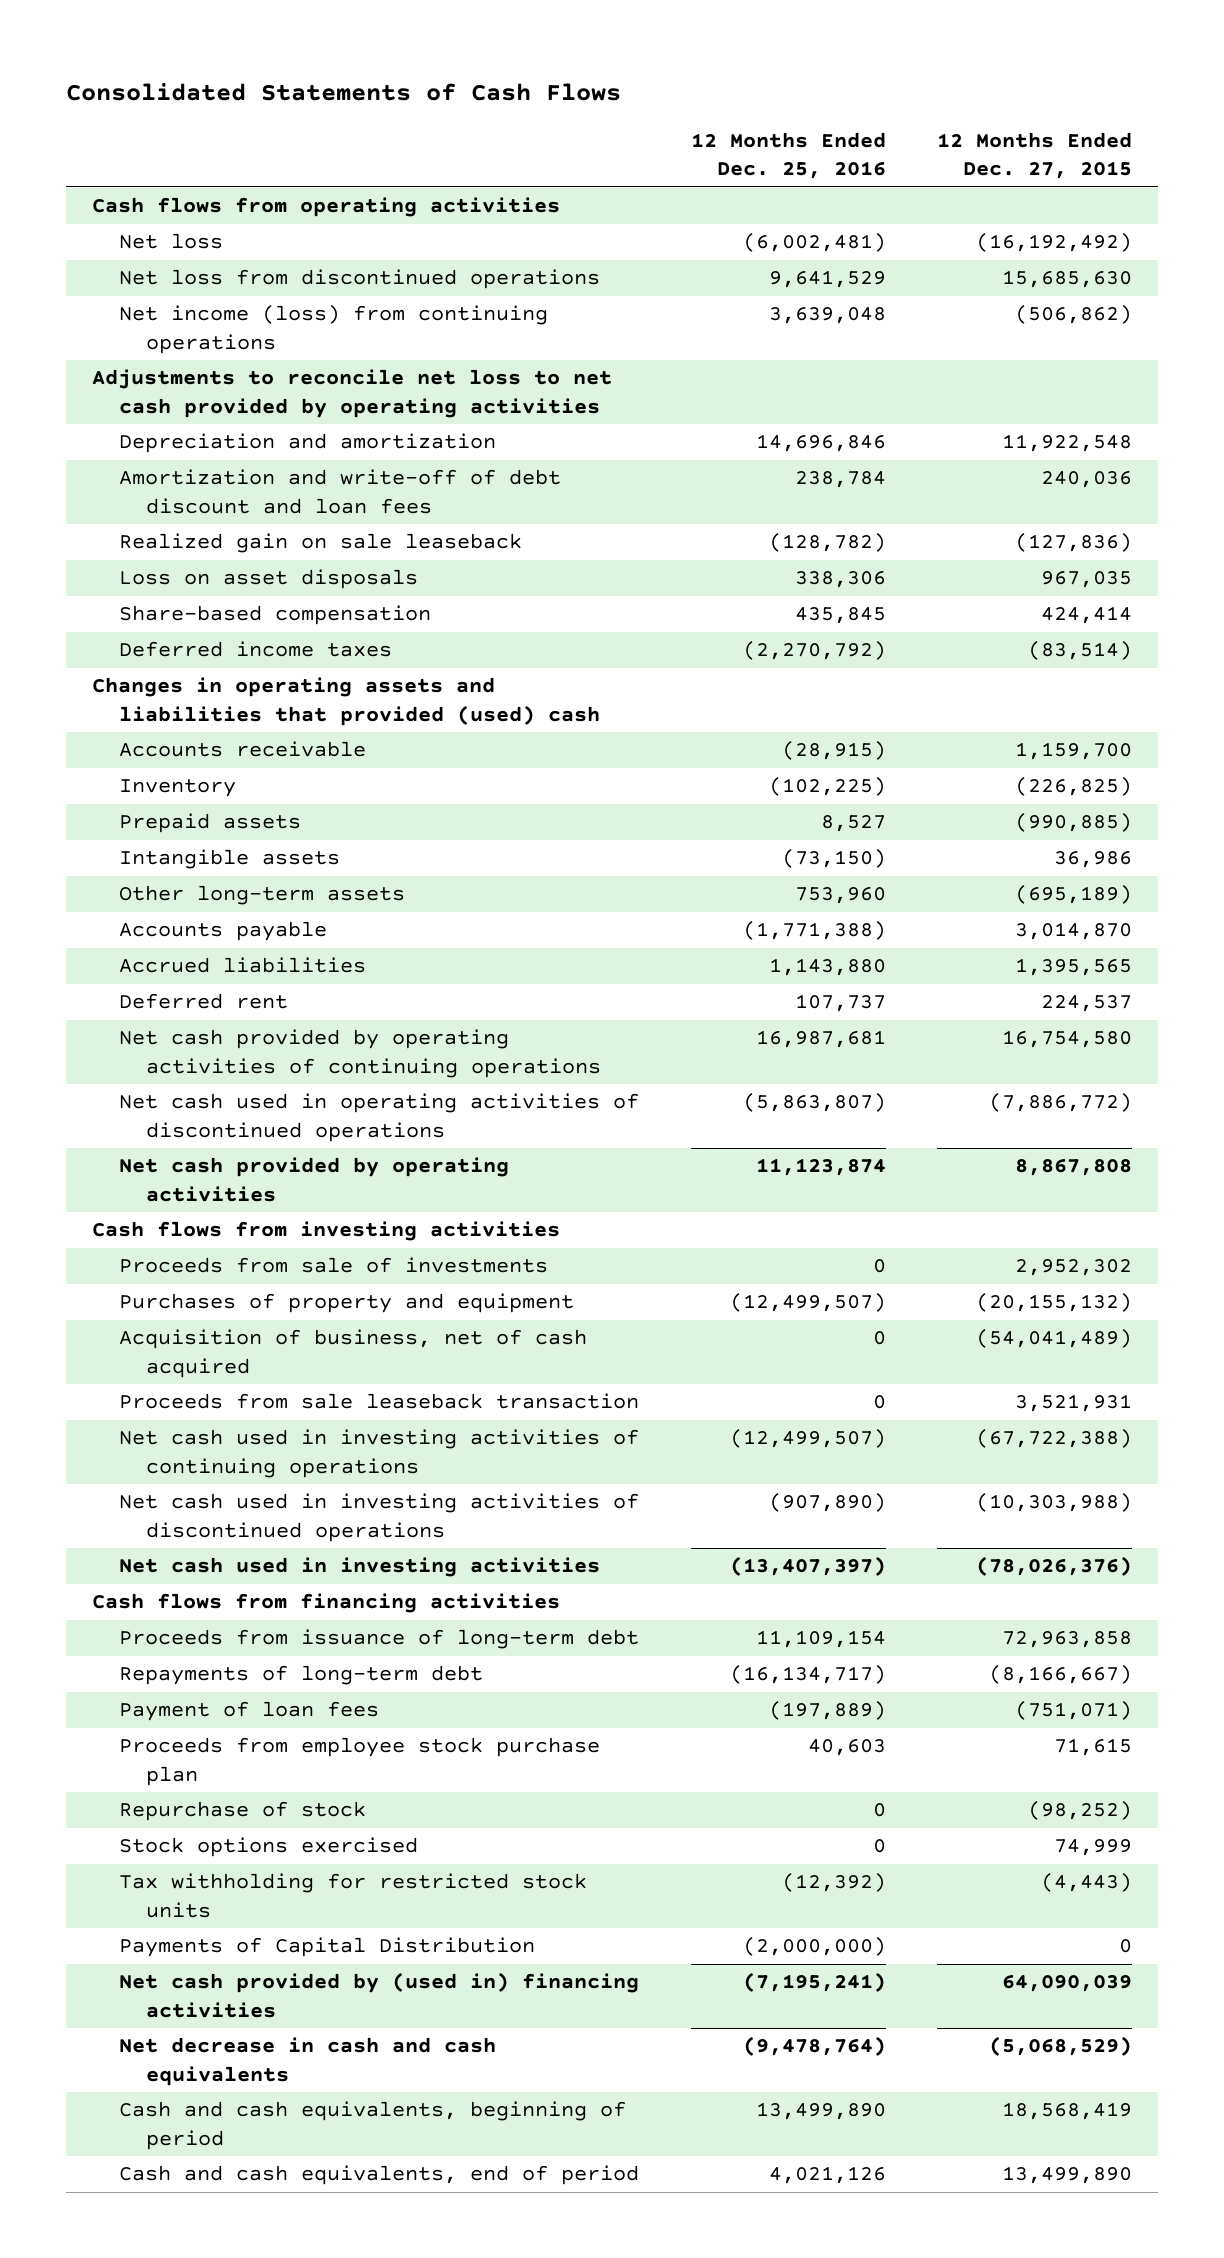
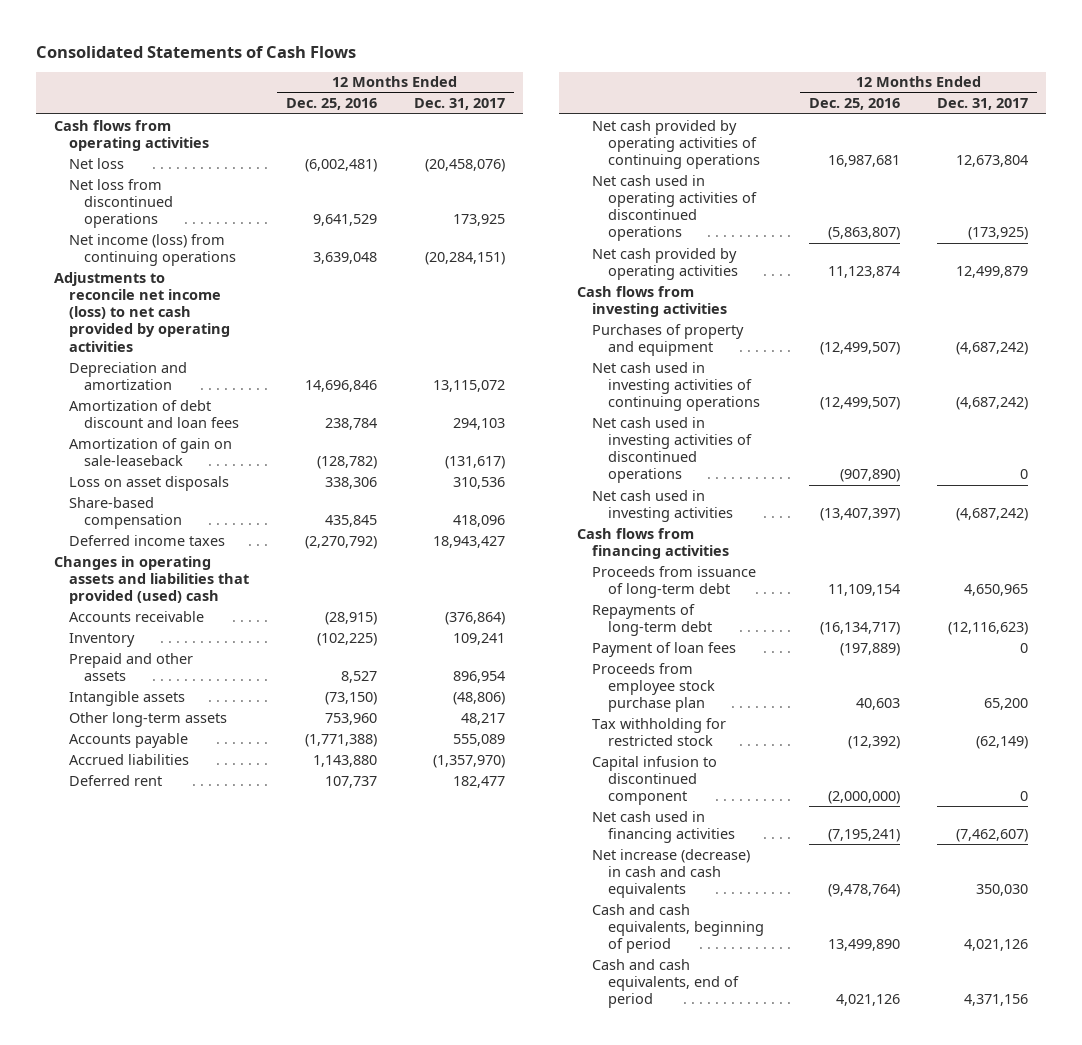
- | 12 Months Ended Dec. 25, 2016 | 12 Months Ended Dec. 27, 2015
+ | 12 Months Ended Dec. 25, 2016 | 12 Months Ended Dec. 31, 2017
- Adjustments to reconcile net loss to net cash provided by operating activities
+ Adjustments to reconcile net income (loss) to net cash provided by operating activities
- Amortization and write-off of debt discount and loan fees | 238,784 | 240,036
- Realized gain on sale leaseback | (128,782) | (127,836)
+ Amortization of debt discount and loan fees | 238,784 | 294,103
+ Amortization of gain on sale-leaseback | (128,782) | (131,617)
- Prepaid assets | 8,527 | (990,885)
+ Prepaid and other assets | 8,527 | 896,954
- Proceeds from sale of investments | 0 | 2,952,302
- Acquisition of business, net of cash acquired | 0 | (54,041,489)
- Proceeds from sale leaseback transaction | 0 | 3,521,931
- Repurchase of stock | 0 | (98,252)
- Stock options exercised | 0 | 74,999
- Tax withholding for restricted stock units | (12,392) | (4,443)
- Payments of Capital Distribution | (2,000,000) | 0
- Net cash provided by (used in) financing activities | (7,195,241) | 64,090,039
- Net decrease in cash and cash equivalents | (9,478,764) | (5,068,529)
+ Tax withholding for restricted stock | (12,392) | (62,149)
+ Capital infusion to discontinued component | (2,000,000) | 0
+ Net cash used in financing activities | (7,195,241) | (7,462,607)
+ Net increase (decrease) in cash and cash equivalents | (9,478,764) | 350,030

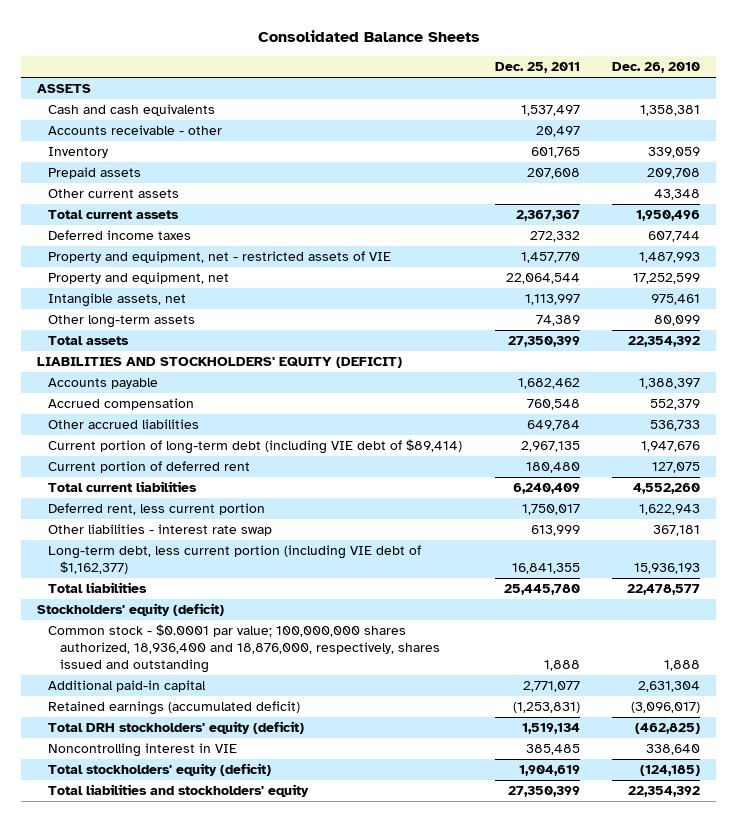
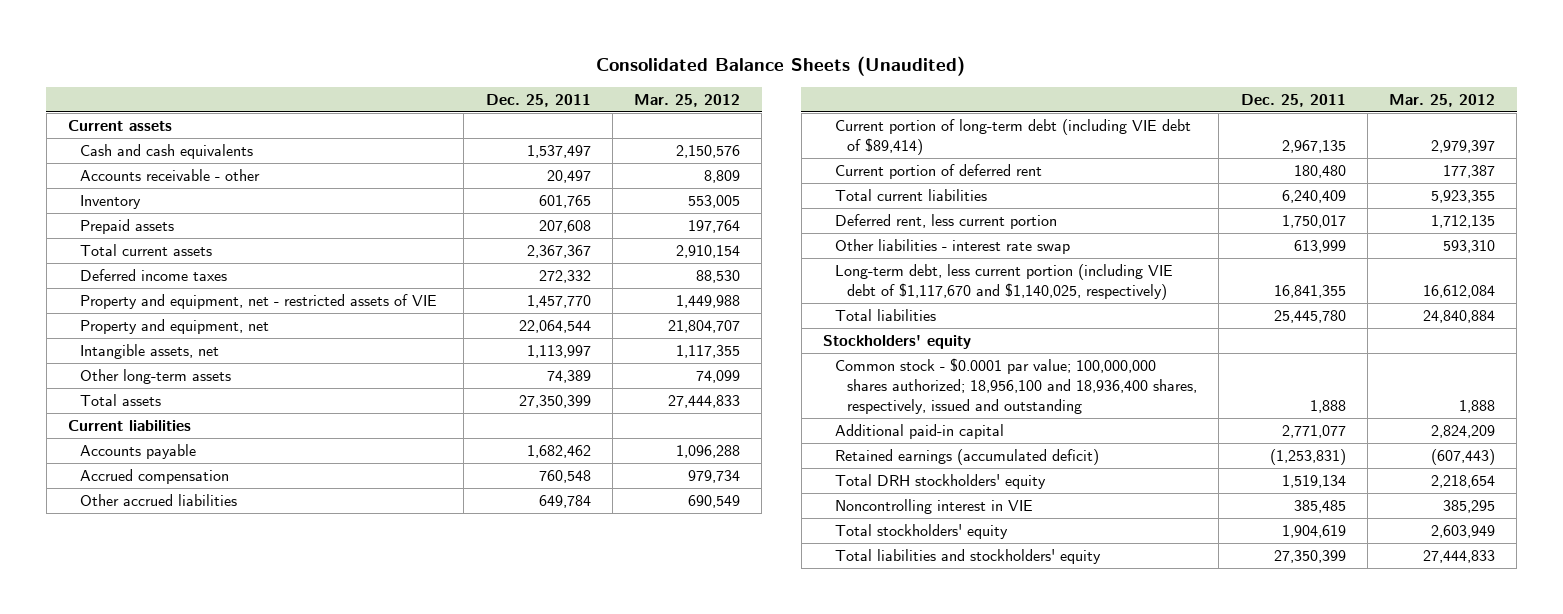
- Consolidated Balance Sheets
+ Consolidated Balance Sheets (Unaudited)
- | Dec. 25, 2011 | Dec. 26, 2010
+ | Dec. 25, 2011 | Mar. 25, 2012
- ASSETS
+ Current assets
- Other current assets | | 43,348
- LIABILITIES AND STOCKHOLDERS' EQUITY (DEFICIT)
+ Current liabilities
- Long-term debt, less current portion (including VIE debt of $1,162,377) | 16,841,355 | 15,936,193
+ Long-term debt, less current portion (including VIE debt of $1,117,670 and $1,140,025, respectively) | 16,841,355 | 16,612,084
- Stockholders' equity (deficit)
- Common stock - $0.0001 par value; 100,000,000 shares authorized, 18,936,400 and 18,876,000, respectively, shares issued and outstanding | 1,888 | 1,888
+ Stockholders' equity
+ Common stock - $0.0001 par value; 100,000,000 shares authorized; 18,956,100 and 18,936,400 shares, respectively, issued and outstanding | 1,888 | 1,888
- Total DRH stockholders' equity (deficit) | 1,519,134 | (462,825)
+ Total DRH stockholders' equity | 1,519,134 | 2,218,654
- Total stockholders' equity (deficit) | 1,904,619 | (124,185)
+ Total stockholders' equity | 1,904,619 | 2,603,949

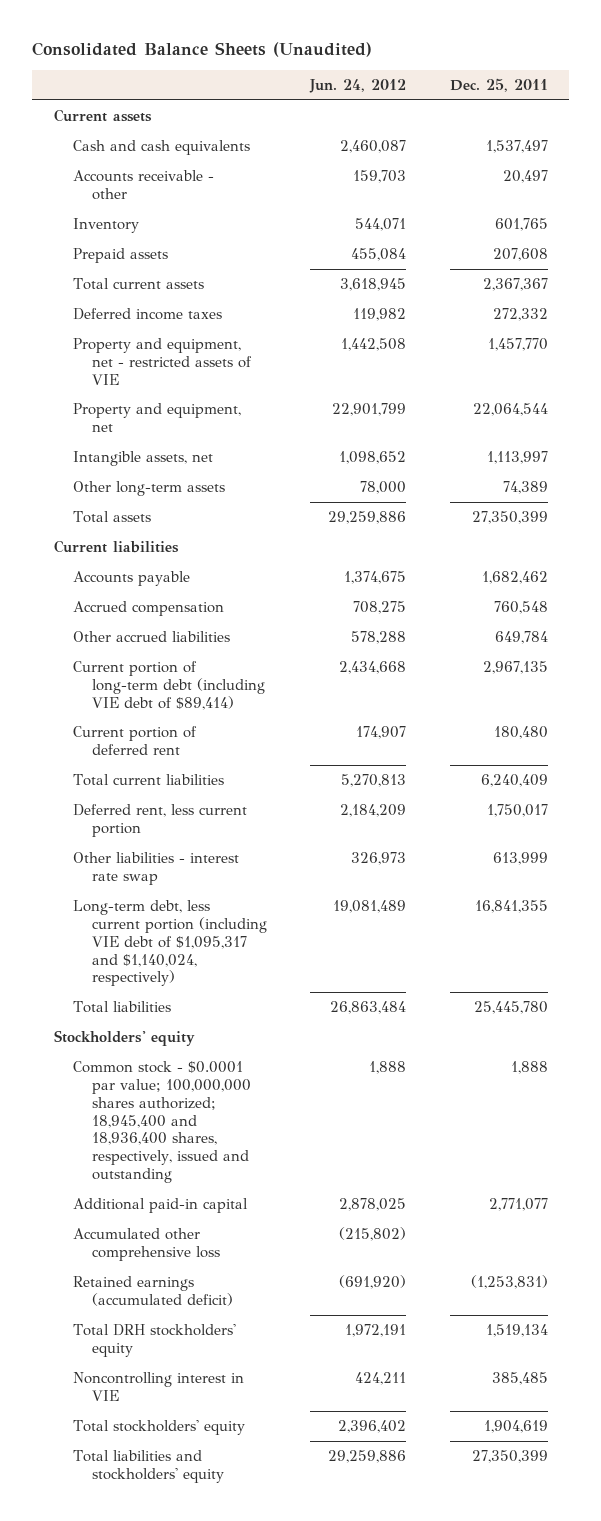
- | Dec. 25, 2011 | Mar. 25, 2012
+ | Jun. 24, 2012 | Dec. 25, 2011
- Long-term debt, less current portion (including VIE debt of $1,117,670 and $1,140,025, respectively) | 16,841,355 | 16,612,084
+ Long-term debt, less current portion (including VIE debt of $1,095,317 and $1,140,024, respectively) | 19,081,489 | 16,841,355
- Common stock - $0.0001 par value; 100,000,000 shares authorized; 18,956,100 and 18,936,400 shares, respectively, issued and outstanding | 1,888 | 1,888
+ Common stock - $0.0001 par value; 100,000,000 shares authorized; 18,945,400 and 18,936,400 shares, respectively, issued and outstanding | 1,888 | 1,888
+ Accumulated other comprehensive loss | (215,802) |

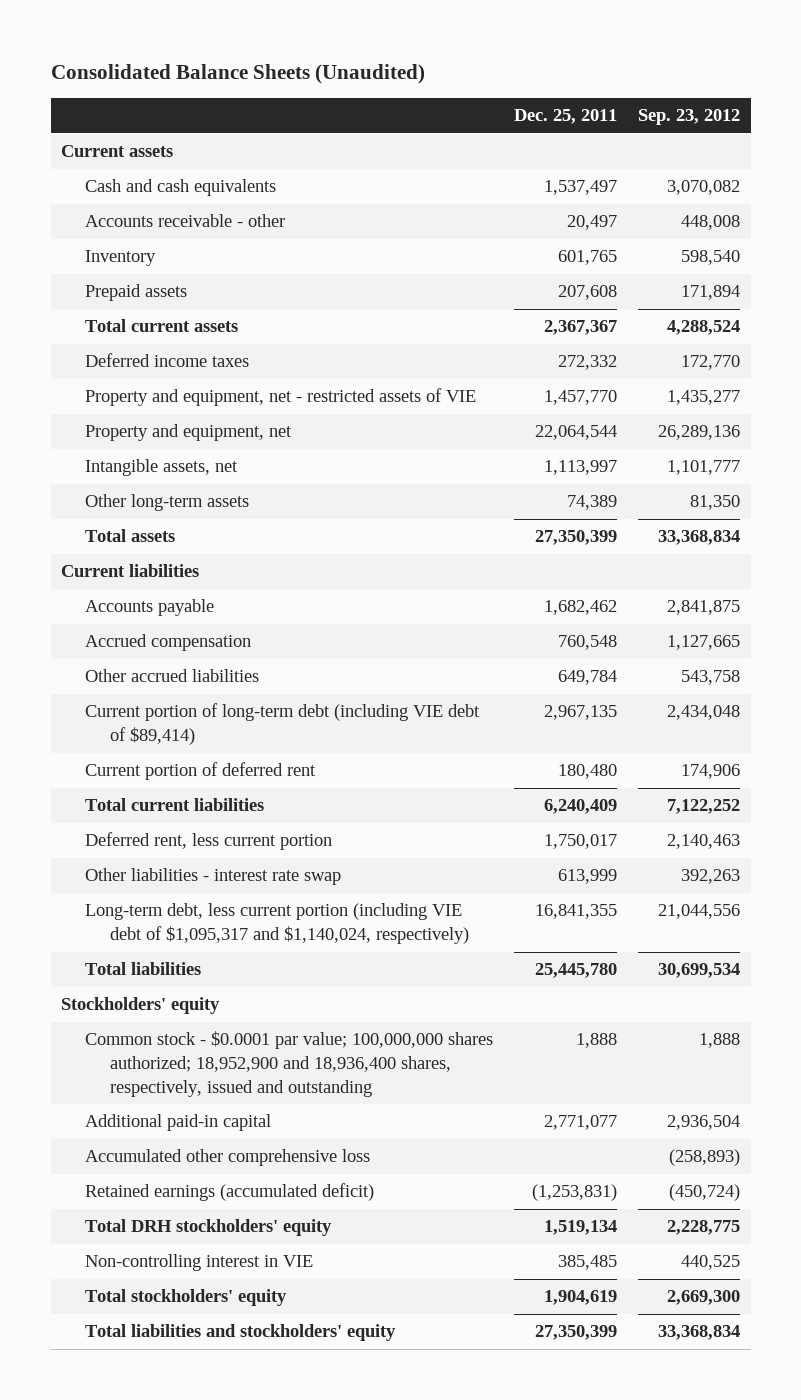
- | Jun. 24, 2012 | Dec. 25, 2011
+ | Dec. 25, 2011 | Sep. 23, 2012
- Common stock - $0.0001 par value; 100,000,000 shares authorized; 18,945,400 and 18,936,400 shares, respectively, issued and outstanding | 1,888 | 1,888
+ Common stock - $0.0001 par value; 100,000,000 shares authorized; 18,952,900 and 18,936,400 shares, respectively, issued and outstanding | 1,888 | 1,888
- Noncontrolling interest in VIE | 424,211 | 385,485
+ Non-controlling interest in VIE | 385,485 | 440,525

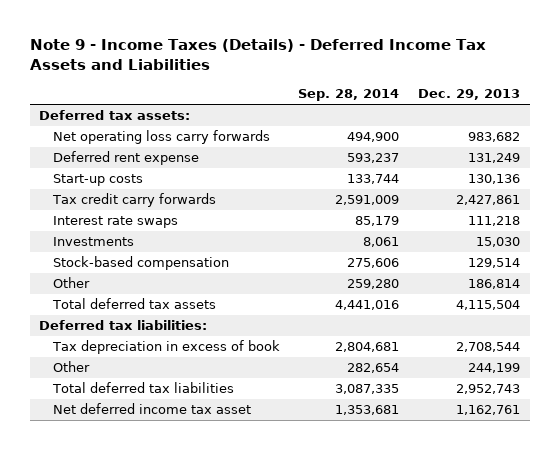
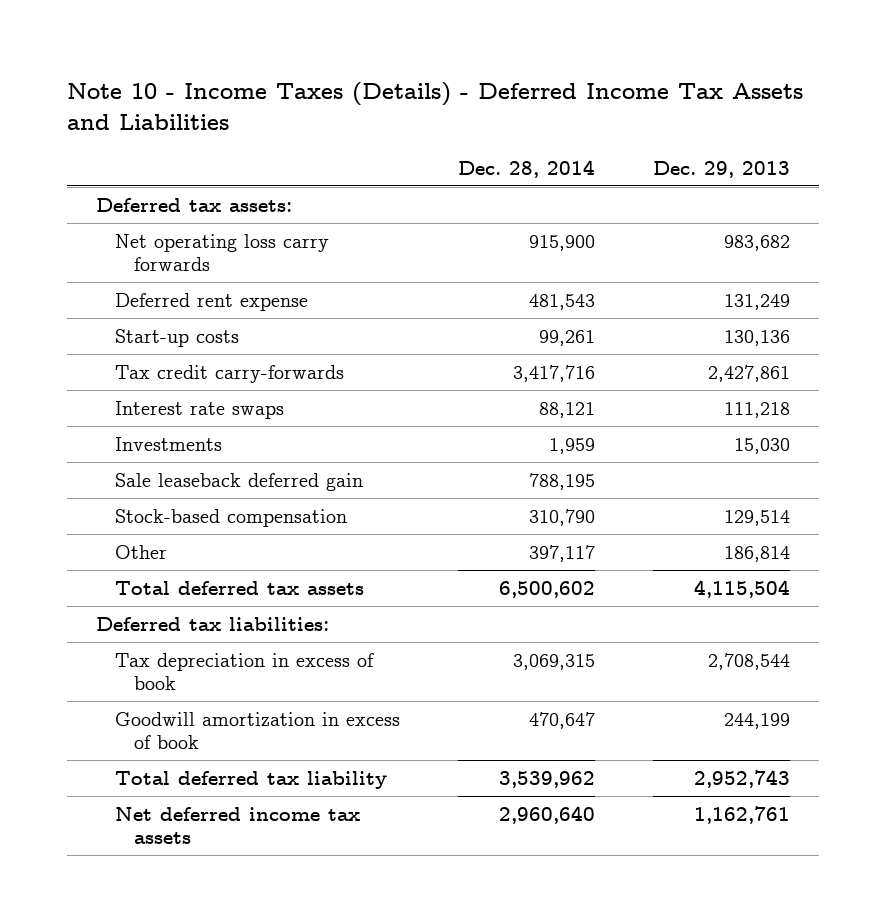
- Note 9 - Income Taxes (Details) - Deferred Income Tax Assets and Liabilities
+ Note 10 - Income Taxes (Details) - Deferred Income Tax Assets and Liabilities
- | Sep. 28, 2014 | Dec. 29, 2013
+ | Dec. 28, 2014 | Dec. 29, 2013
- Tax credit carry forwards | 2,591,009 | 2,427,861
+ Tax credit carry-forwards | 3,417,716 | 2,427,861
+ Sale leaseback deferred gain | 788,195 |
- Other | 282,654 | 244,199
- Total deferred tax liabilities | 3,087,335 | 2,952,743
- Net deferred income tax asset | 1,353,681 | 1,162,761
+ Goodwill amortization in excess of book | 470,647 | 244,199
+ Total deferred tax liability | 3,539,962 | 2,952,743
+ Net deferred income tax assets | 2,960,640 | 1,162,761

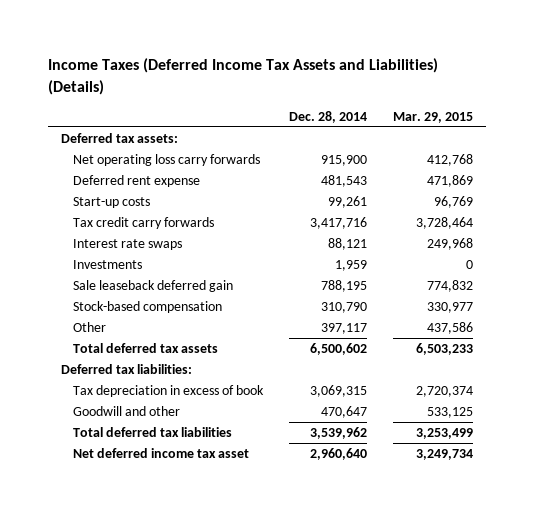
- Note 10 - Income Taxes (Details) - Deferred Income Tax Assets and Liabilities
+ Income Taxes (Deferred Income Tax Assets and Liabilities) (Details)
- | Dec. 28, 2014 | Dec. 29, 2013
+ | Dec. 28, 2014 | Mar. 29, 2015
- Tax credit carry-forwards | 3,417,716 | 2,427,861
+ Tax credit carry forwards | 3,417,716 | 3,728,464
- Goodwill amortization in excess of book | 470,647 | 244,199
- Total deferred tax liability | 3,539,962 | 2,952,743
- Net deferred income tax assets | 2,960,640 | 1,162,761
+ Goodwill and other | 470,647 | 533,125
+ Total deferred tax liabilities | 3,539,962 | 3,253,499
+ Net deferred income tax asset | 2,960,640 | 3,249,734

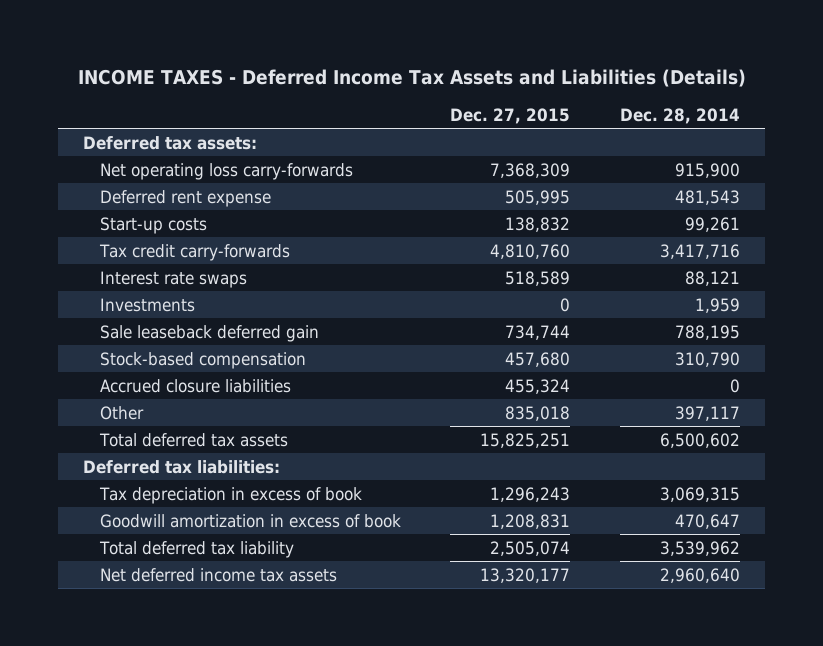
- Income Taxes (Deferred Income Tax Assets and Liabilities) (Details)
+ INCOME TAXES - Deferred Income Tax Assets and Liabilities (Details)
- | Dec. 28, 2014 | Mar. 29, 2015
+ | Dec. 27, 2015 | Dec. 28, 2014
- Net operating loss carry forwards | 915,900 | 412,768
+ Net operating loss carry-forwards | 7,368,309 | 915,900
- Tax credit carry forwards | 3,417,716 | 3,728,464
+ Tax credit carry-forwards | 4,810,760 | 3,417,716
+ Accrued closure liabilities | 455,324 | 0
- Goodwill and other | 470,647 | 533,125
- Total deferred tax liabilities | 3,539,962 | 3,253,499
- Net deferred income tax asset | 2,960,640 | 3,249,734
+ Goodwill amortization in excess of book | 1,208,831 | 470,647
+ Total deferred tax liability | 2,505,074 | 3,539,962
+ Net deferred income tax assets | 13,320,177 | 2,960,640

